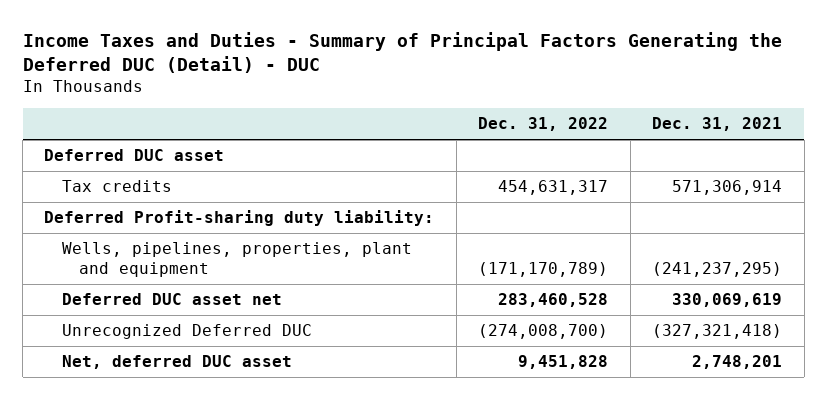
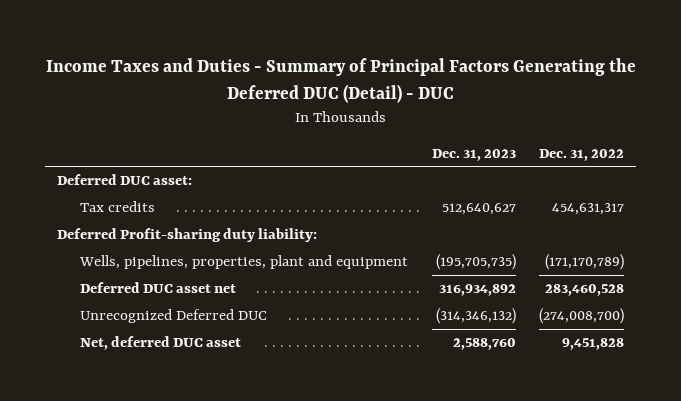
- | Dec. 31, 2022 | Dec. 31, 2021
+ | Dec. 31, 2023 | Dec. 31, 2022
- Deferred DUC asset
+ Deferred DUC asset:

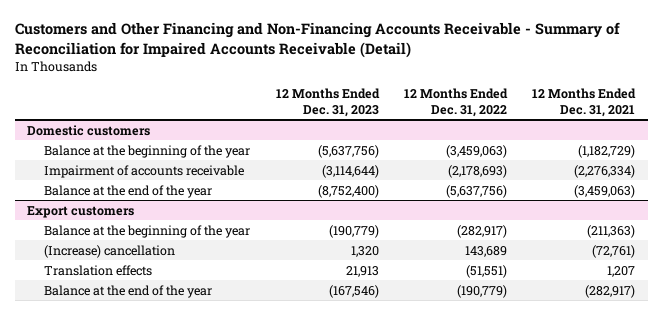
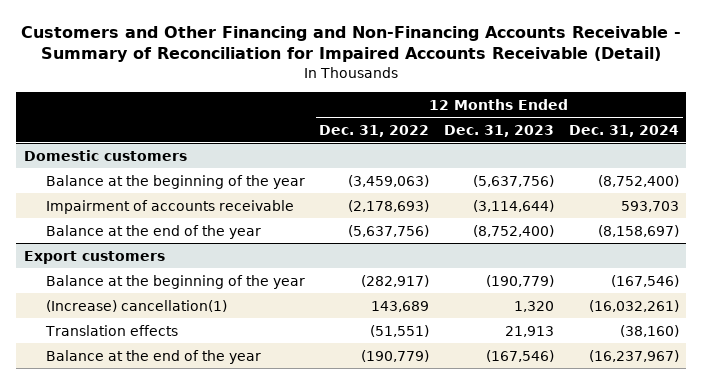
- | 12 Months Ended Dec. 31, 2023 | 12 Months Ended Dec. 31, 2022 | 12 Months Ended Dec. 31, 2021
+ | 12 Months Ended Dec. 31, 2022 | 12 Months Ended Dec. 31, 2023 | 12 Months Ended Dec. 31, 2024
@ Export customers
- (Increase) cancellation | 1,320 | 143,689 | (72,761)
+ (Increase) cancellation(1) | 143,689 | 1,320 | (16,032,261)

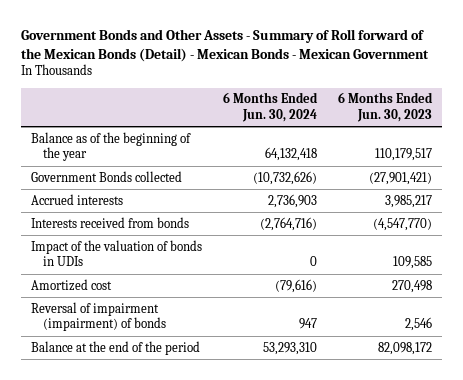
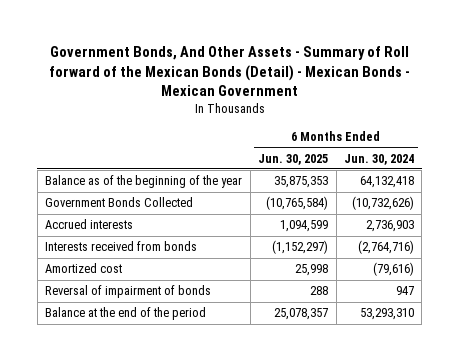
- Government Bonds and Other Assets - Summary of Roll forward of the Mexican Bonds (Detail) - Mexican Bonds - Mexican Government
+ Government Bonds, And Other Assets - Summary of Roll forward of the Mexican Bonds (Detail) - Mexican Bonds - Mexican Government
- | 6 Months Ended Jun. 30, 2024 | 6 Months Ended Jun. 30, 2023
+ | 6 Months Ended Jun. 30, 2025 | 6 Months Ended Jun. 30, 2024
- Government Bonds collected | (10,732,626) | (27,901,421)
+ Government Bonds Collected | (10,765,584) | (10,732,626)
- Impact of the valuation of bonds in UDIs | 0 | 109,585
- Reversal of impairment (impairment) of bonds | 947 | 2,546
+ Reversal of impairment of bonds | 288 | 947

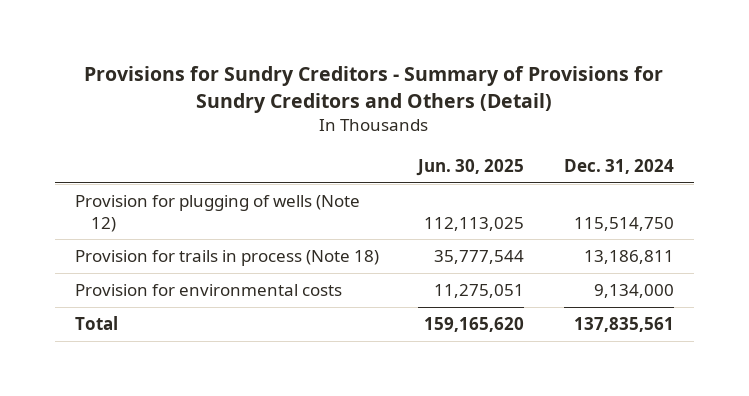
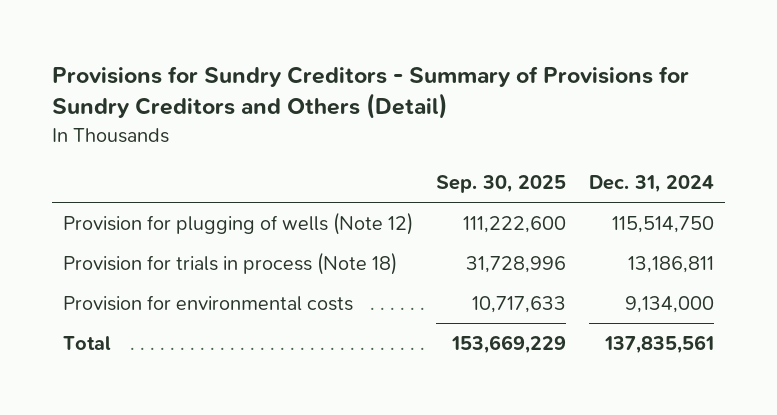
- | Jun. 30, 2025 | Dec. 31, 2024
+ | Sep. 30, 2025 | Dec. 31, 2024
- Provision for trails in process (Note 18) | 35,777,544 | 13,186,811
+ Provision for trials in process (Note 18) | 31,728,996 | 13,186,811

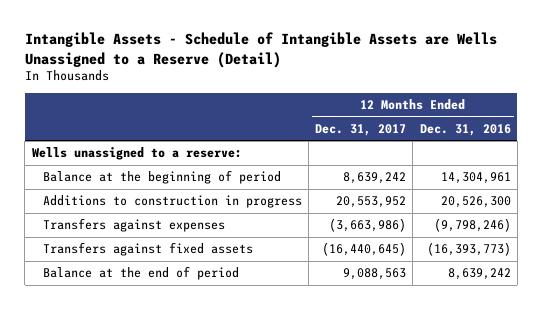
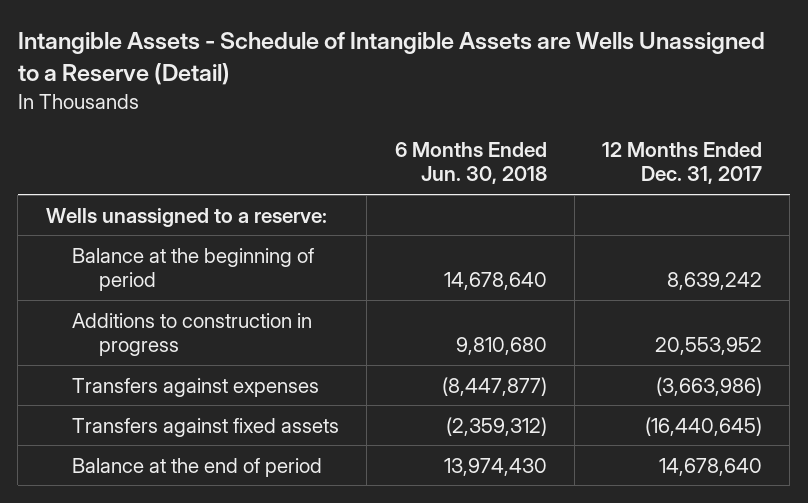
- | 12 Months Ended Dec. 31, 2017 | 12 Months Ended Dec. 31, 2016
+ | 6 Months Ended Jun. 30, 2018 | 12 Months Ended Dec. 31, 2017
- Balance at the end of period | 9,088,563 | 8,639,242
+ Balance at the end of period | 13,974,430 | 14,678,640

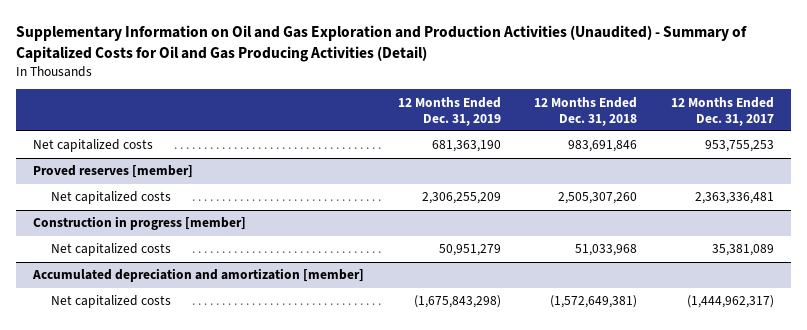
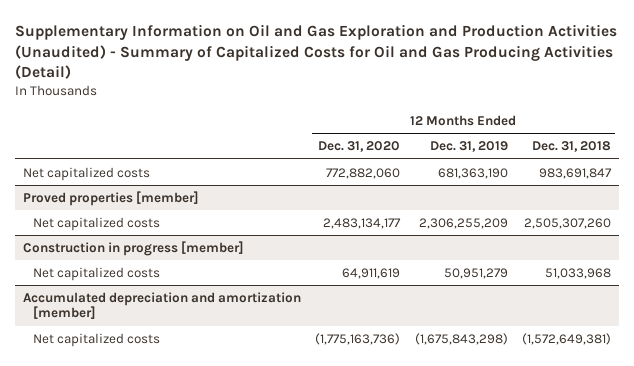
- | 12 Months Ended Dec. 31, 2019 | 12 Months Ended Dec. 31, 2018 | 12 Months Ended Dec. 31, 2017
+ | 12 Months Ended Dec. 31, 2020 | 12 Months Ended Dec. 31, 2019 | 12 Months Ended Dec. 31, 2018
- Net capitalized costs | 681,363,190 | 983,691,846 | 953,755,253
- Proved reserves [member]
+ Net capitalized costs | 772,882,060 | 681,363,190 | 983,691,847
+ Proved properties [member]

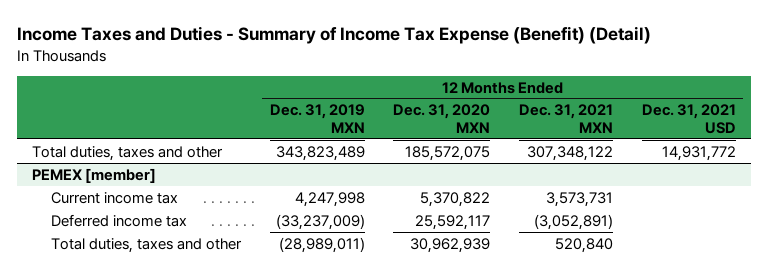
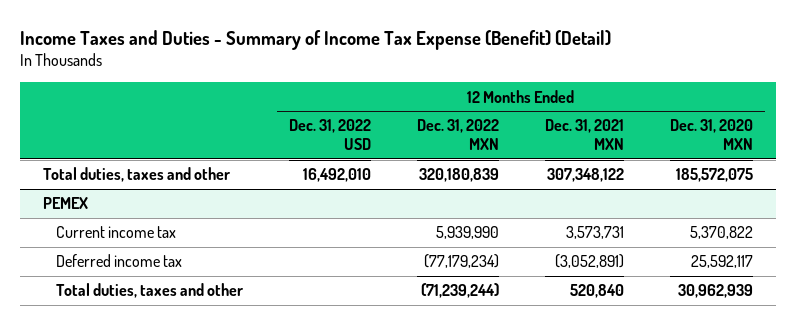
- | 12 Months Ended Dec. 31, 2019 MXN | 12 Months Ended Dec. 31, 2020 MXN | 12 Months Ended Dec. 31, 2021 MXN | 12 Months Ended Dec. 31, 2021 USD
+ | 12 Months Ended Dec. 31, 2022 USD | 12 Months Ended Dec. 31, 2022 MXN | 12 Months Ended Dec. 31, 2021 MXN | 12 Months Ended Dec. 31, 2020 MXN
- PEMEX [member]
+ PEMEX

